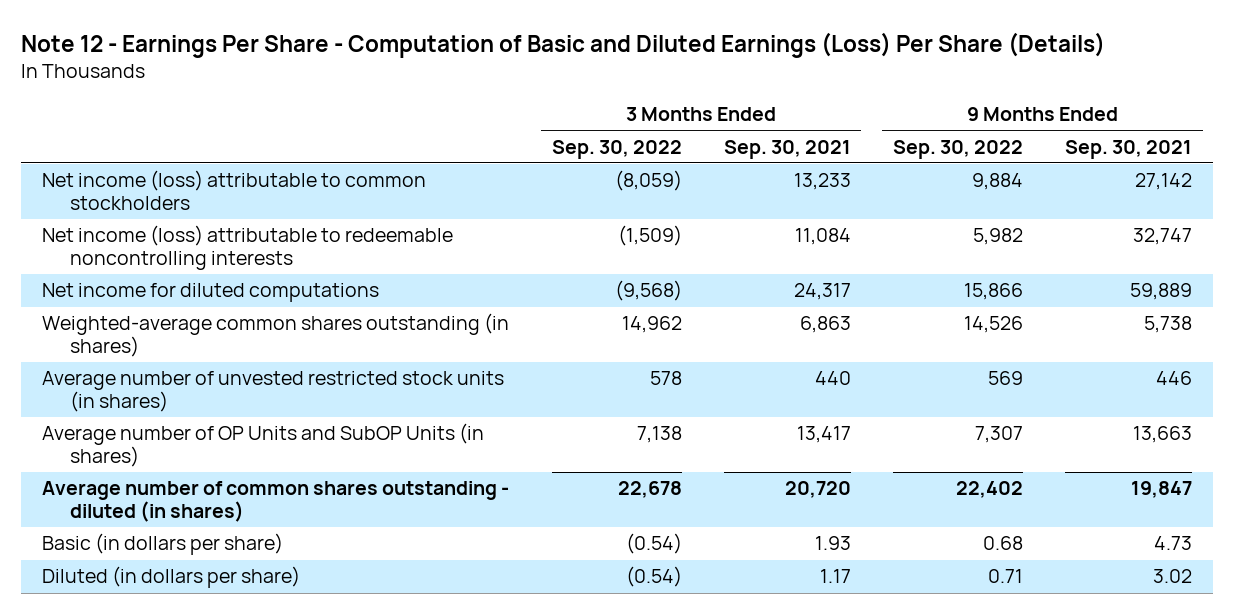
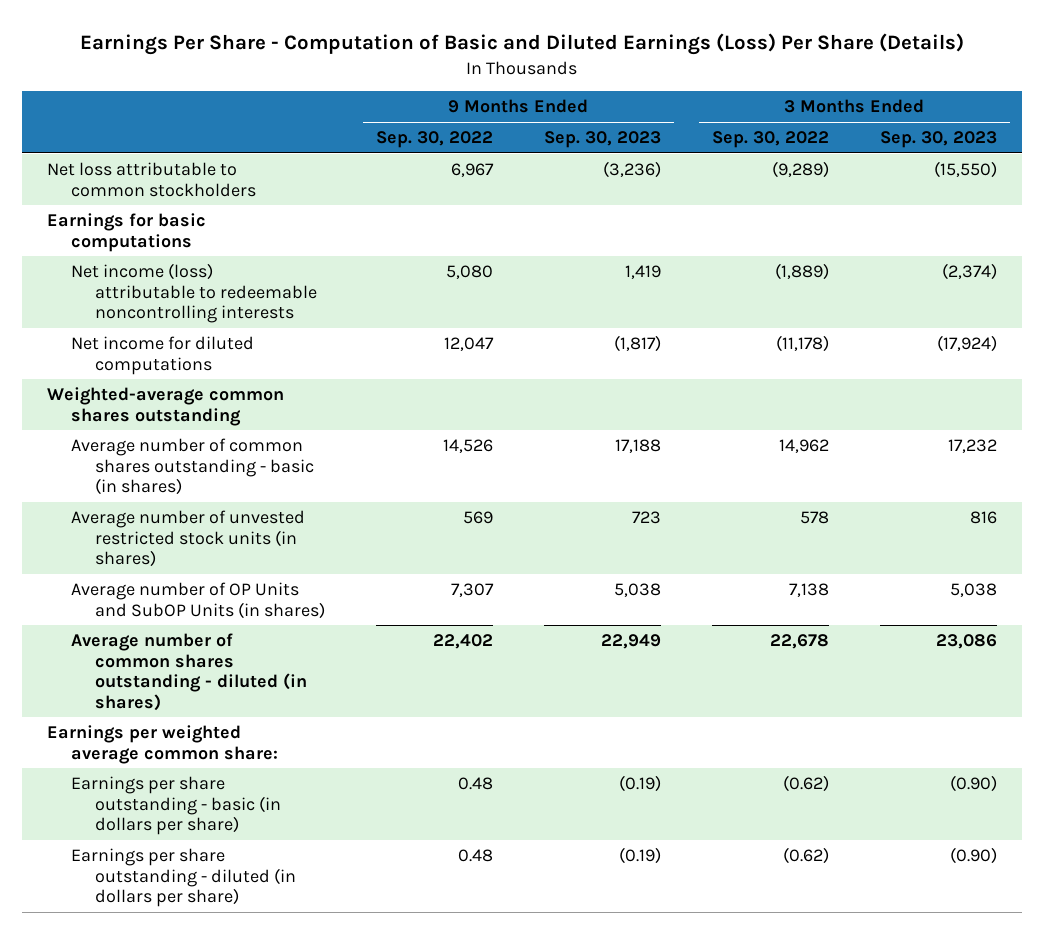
- Note 12 - Earnings Per Share - Computation of Basic and Diluted Earnings (Loss) Per Share (Details)
+ Earnings Per Share - Computation of Basic and Diluted Earnings (Loss) Per Share (Details)
- | 3 Months Ended Sep. 30, 2022 | 3 Months Ended Sep. 30, 2021 | 9 Months Ended Sep. 30, 2022 | 9 Months Ended Sep. 30, 2021
+ | 9 Months Ended Sep. 30, 2022 | 9 Months Ended Sep. 30, 2023 | 3 Months Ended Sep. 30, 2022 | 3 Months Ended Sep. 30, 2023
- Net income (loss) attributable to common stockholders | (8,059) | 13,233 | 9,884 | 27,142
- Net income (loss) attributable to redeemable noncontrolling interests | (1,509) | 11,084 | 5,982 | 32,747
- Net income for diluted computations | (9,568) | 24,317 | 15,866 | 59,889
- Weighted-average common shares outstanding (in shares) | 14,962 | 6,863 | 14,526 | 5,738
+ Net loss attributable to common stockholders | 6,967 | (3,236) | (9,289) | (15,550)
+ Earnings for basic computations
+ Net income (loss) attributable to redeemable noncontrolling interests | 5,080 | 1,419 | (1,889) | (2,374)
+ Net income for diluted computations | 12,047 | (1,817) | (11,178) | (17,924)
+ Weighted-average common shares outstanding
+ Average number of common shares outstanding - basic (in shares) | 14,526 | 17,188 | 14,962 | 17,232
- Basic (in dollars per share) | (0.54) | 1.93 | 0.68 | 4.73
- Diluted (in dollars per share) | (0.54) | 1.17 | 0.71 | 3.02
+ Earnings per weighted average common share:
+ Earnings per share outstanding - basic (in dollars per share) | 0.48 | (0.19) | (0.62) | (0.90)
+ Earnings per share outstanding - diluted (in dollars per share) | 0.48 | (0.19) | (0.62) | (0.90)

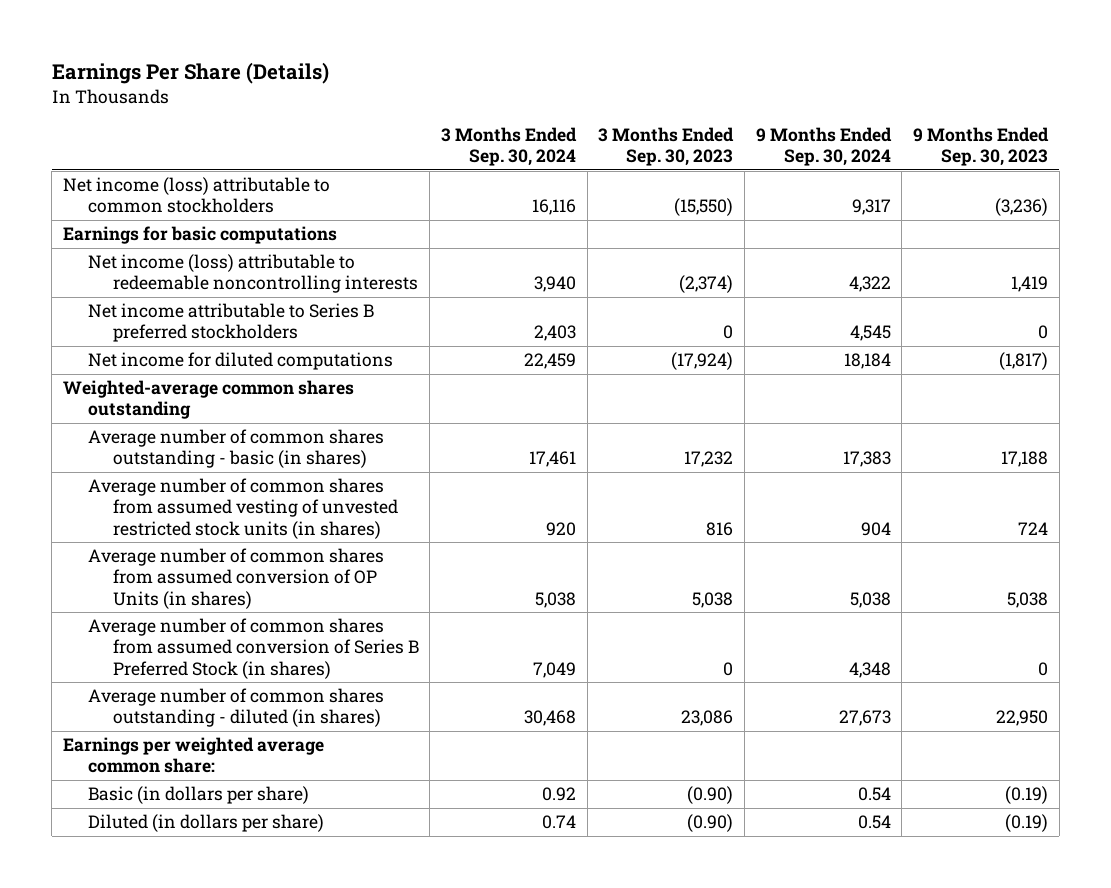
- Earnings Per Share - Computation of Basic and Diluted Earnings (Loss) Per Share (Details)
+ Earnings Per Share (Details)
- | 9 Months Ended Sep. 30, 2022 | 9 Months Ended Sep. 30, 2023 | 3 Months Ended Sep. 30, 2022 | 3 Months Ended Sep. 30, 2023
+ | 3 Months Ended Sep. 30, 2024 | 3 Months Ended Sep. 30, 2023 | 9 Months Ended Sep. 30, 2024 | 9 Months Ended Sep. 30, 2023
- Net loss attributable to common stockholders | 6,967 | (3,236) | (9,289) | (15,550)
+ Net income (loss) attributable to common stockholders | 16,116 | (15,550) | 9,317 | (3,236)
+ Net income attributable to Series B preferred stockholders | 2,403 | 0 | 4,545 | 0
- Average number of unvested restricted stock units (in shares) | 569 | 723 | 578 | 816
- Average number of OP Units and SubOP Units (in shares) | 7,307 | 5,038 | 7,138 | 5,038
- Average number of common shares outstanding - diluted (in shares) | 22,402 | 22,949 | 22,678 | 23,086
+ Average number of common shares from assumed vesting of unvested restricted stock units (in shares) | 920 | 816 | 904 | 724
+ Average number of common shares from assumed conversion of OP Units (in shares) | 5,038 | 5,038 | 5,038 | 5,038
+ Average number of common shares from assumed conversion of Series B Preferred Stock (in shares) | 7,049 | 0 | 4,348 | 0
+ Average number of common shares outstanding - diluted (in shares) | 30,468 | 23,086 | 27,673 | 22,950
- Earnings per share outstanding - basic (in dollars per share) | 0.48 | (0.19) | (0.62) | (0.90)
- Earnings per share outstanding - diluted (in dollars per share) | 0.48 | (0.19) | (0.62) | (0.90)
+ Basic (in dollars per share) | 0.92 | (0.90) | 0.54 | (0.19)
+ Diluted (in dollars per share) | 0.74 | (0.90) | 0.54 | (0.19)

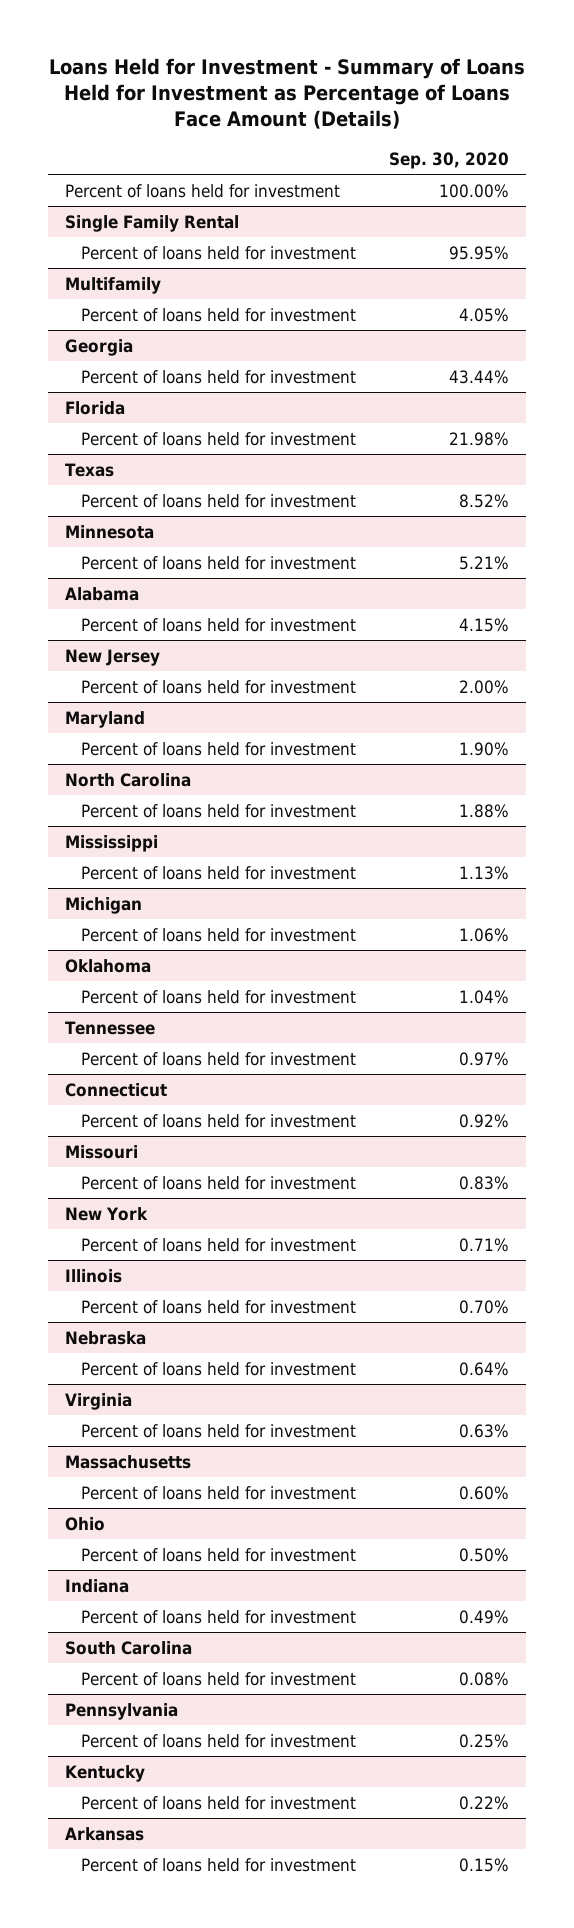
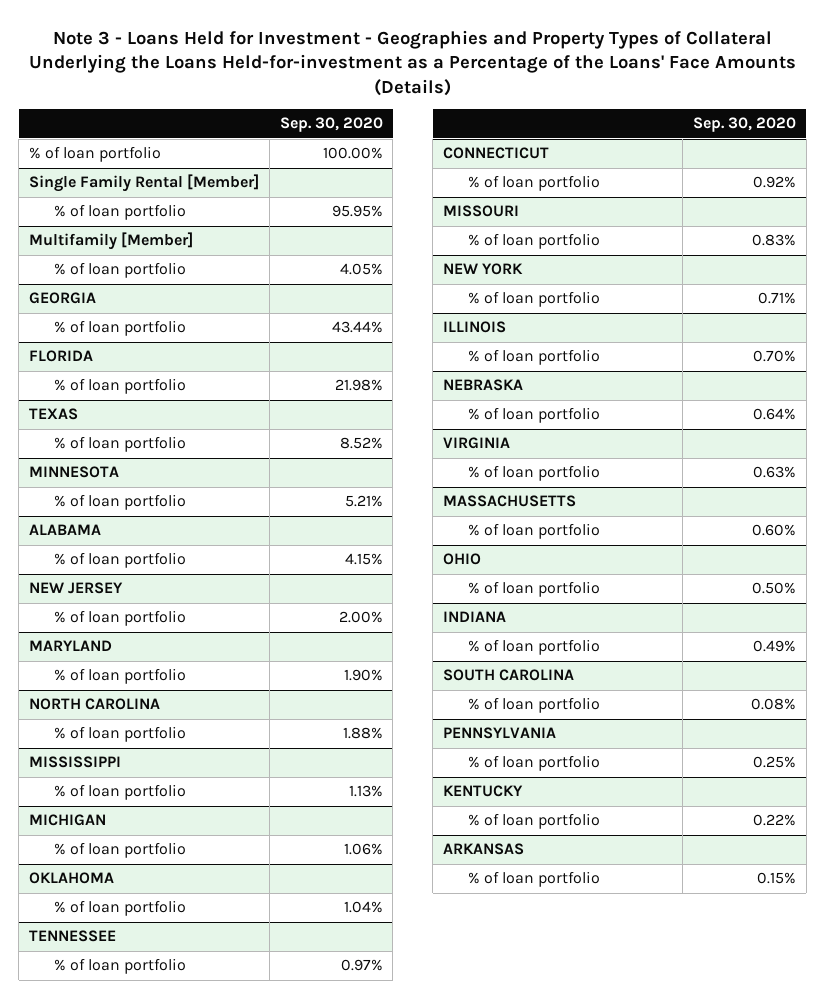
- Loans Held for Investment - Summary of Loans Held for Investment as Percentage of Loans Face Amount (Details)
+ Note 3 - Loans Held for Investment - Geographies and Property Types of Collateral Underlying the Loans Held-for-investment as a Percentage of the Loans' Face Amounts (Details)
- Percent of loans held for investment | 100.00%
- Single Family Rental
- Percent of loans held for investment | 95.95%
- Multifamily
- Percent of loans held for investment | 4.05%
- Georgia
- Percent of loans held for investment | 43.44%
- Florida
- Percent of loans held for investment | 21.98%
- Texas
- Percent of loans held for investment | 8.52%
- Minnesota
- Percent of loans held for investment | 5.21%
- Alabama
- Percent of loans held for investment | 4.15%
- New Jersey
- Percent of loans held for investment | 2.00%
- Maryland
- Percent of loans held for investment | 1.90%
- North Carolina
- Percent of loans held for investment | 1.88%
- Mississippi
- Percent of loans held for investment | 1.13%
- Michigan
- Percent of loans held for investment | 1.06%
- Oklahoma
- Percent of loans held for investment | 1.04%
- Tennessee
- Percent of loans held for investment | 0.97%
- Connecticut
- Percent of loans held for investment | 0.92%
- Missouri
- Percent of loans held for investment | 0.83%
- New York
- Percent of loans held for investment | 0.71%
- Illinois
- Percent of loans held for investment | 0.70%
- Nebraska
- Percent of loans held for investment | 0.64%
- Virginia
- Percent of loans held for investment | 0.63%
- Massachusetts
- Percent of loans held for investment | 0.60%
- Ohio
- Percent of loans held for investment | 0.50%
- Indiana
- Percent of loans held for investment | 0.49%
- South Carolina
- Percent of loans held for investment | 0.08%
- Pennsylvania
- Percent of loans held for investment | 0.25%
- Kentucky
- Percent of loans held for investment | 0.22%
- Arkansas
- Percent of loans held for investment | 0.15%
+ % of loan portfolio | 100.00%
+ Single Family Rental [Member]
+ % of loan portfolio | 95.95%
+ Multifamily [Member]
+ % of loan portfolio | 4.05%
+ GEORGIA
+ % of loan portfolio | 43.44%
+ FLORIDA
+ % of loan portfolio | 21.98%
+ TEXAS
+ % of loan portfolio | 8.52%
+ MINNESOTA
+ % of loan portfolio | 5.21%
+ ALABAMA
+ % of loan portfolio | 4.15%
+ NEW JERSEY
+ % of loan portfolio | 2.00%
+ MARYLAND
+ % of loan portfolio | 1.90%
+ NORTH CAROLINA
+ % of loan portfolio | 1.88%
+ MISSISSIPPI
+ % of loan portfolio | 1.13%
+ MICHIGAN
+ % of loan portfolio | 1.06%
+ OKLAHOMA
+ % of loan portfolio | 1.04%
+ TENNESSEE
+ % of loan portfolio | 0.97%
+ CONNECTICUT
+ % of loan portfolio | 0.92%
+ MISSOURI
+ % of loan portfolio | 0.83%
+ NEW YORK
+ % of loan portfolio | 0.71%
+ ILLINOIS
+ % of loan portfolio | 0.70%
+ NEBRASKA
+ % of loan portfolio | 0.64%
+ VIRGINIA
+ % of loan portfolio | 0.63%
+ MASSACHUSETTS
+ % of loan portfolio | 0.60%
+ OHIO
+ % of loan portfolio | 0.50%
+ INDIANA
+ % of loan portfolio | 0.49%
+ SOUTH CAROLINA
+ % of loan portfolio | 0.08%
+ PENNSYLVANIA
+ % of loan portfolio | 0.25%
+ KENTUCKY
+ % of loan portfolio | 0.22%
+ ARKANSAS
+ % of loan portfolio | 0.15%

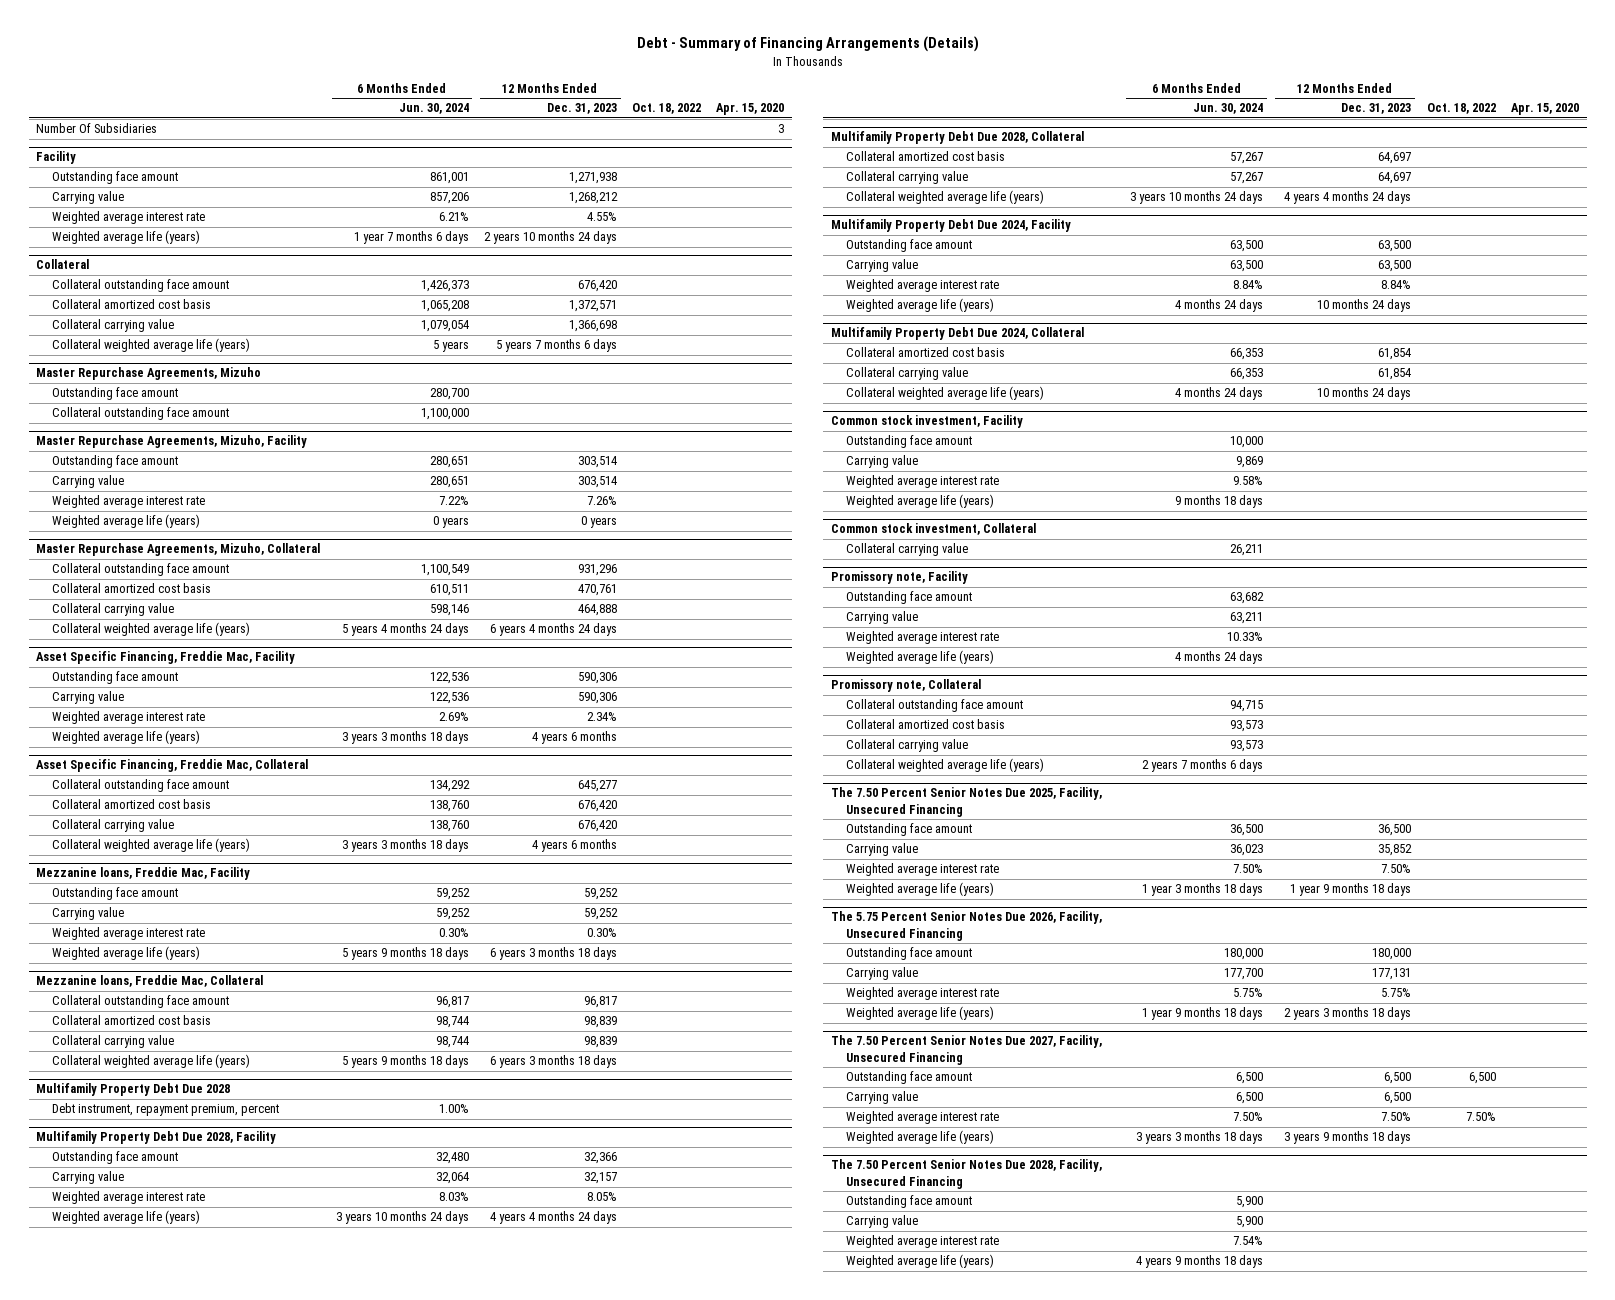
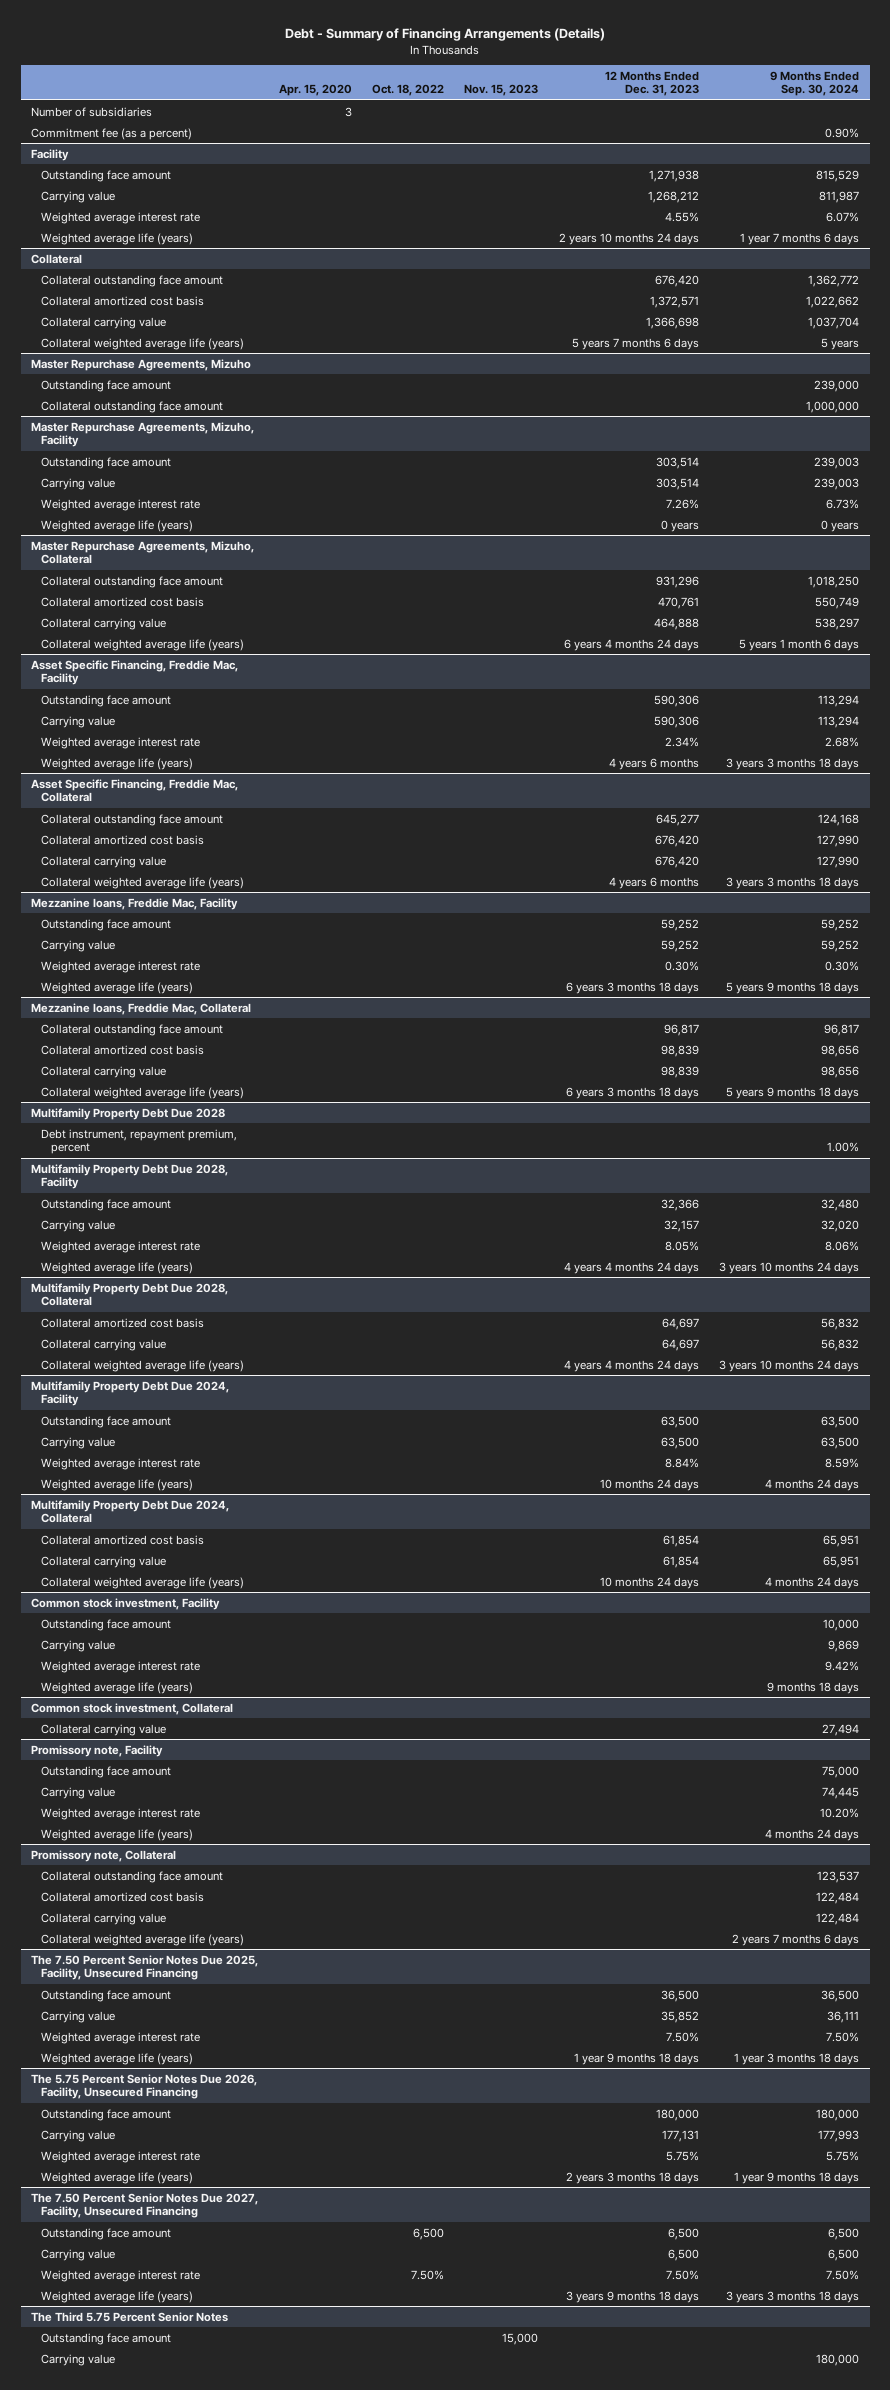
- | 6 Months Ended Jun. 30, 2024 | 12 Months Ended Dec. 31, 2023 | Oct. 18, 2022 | Apr. 15, 2020
+ | Apr. 15, 2020 | Oct. 18, 2022 | Nov. 15, 2023 | 12 Months Ended Dec. 31, 2023 | 9 Months Ended Sep. 30, 2024
- Number Of Subsidiaries | | | | 3
+ Number of subsidiaries | 3 | | | |
+ Commitment fee (as a percent) | | | | | 0.90%
- The 7.50 Percent Senior Notes Due 2028, Facility, Unsecured Financing
+ The Third 5.75 Percent Senior Notes
- Weighted average interest rate | 7.54% | | |
- Weighted average life (years) | 4 years 9 months 18 days | | |

